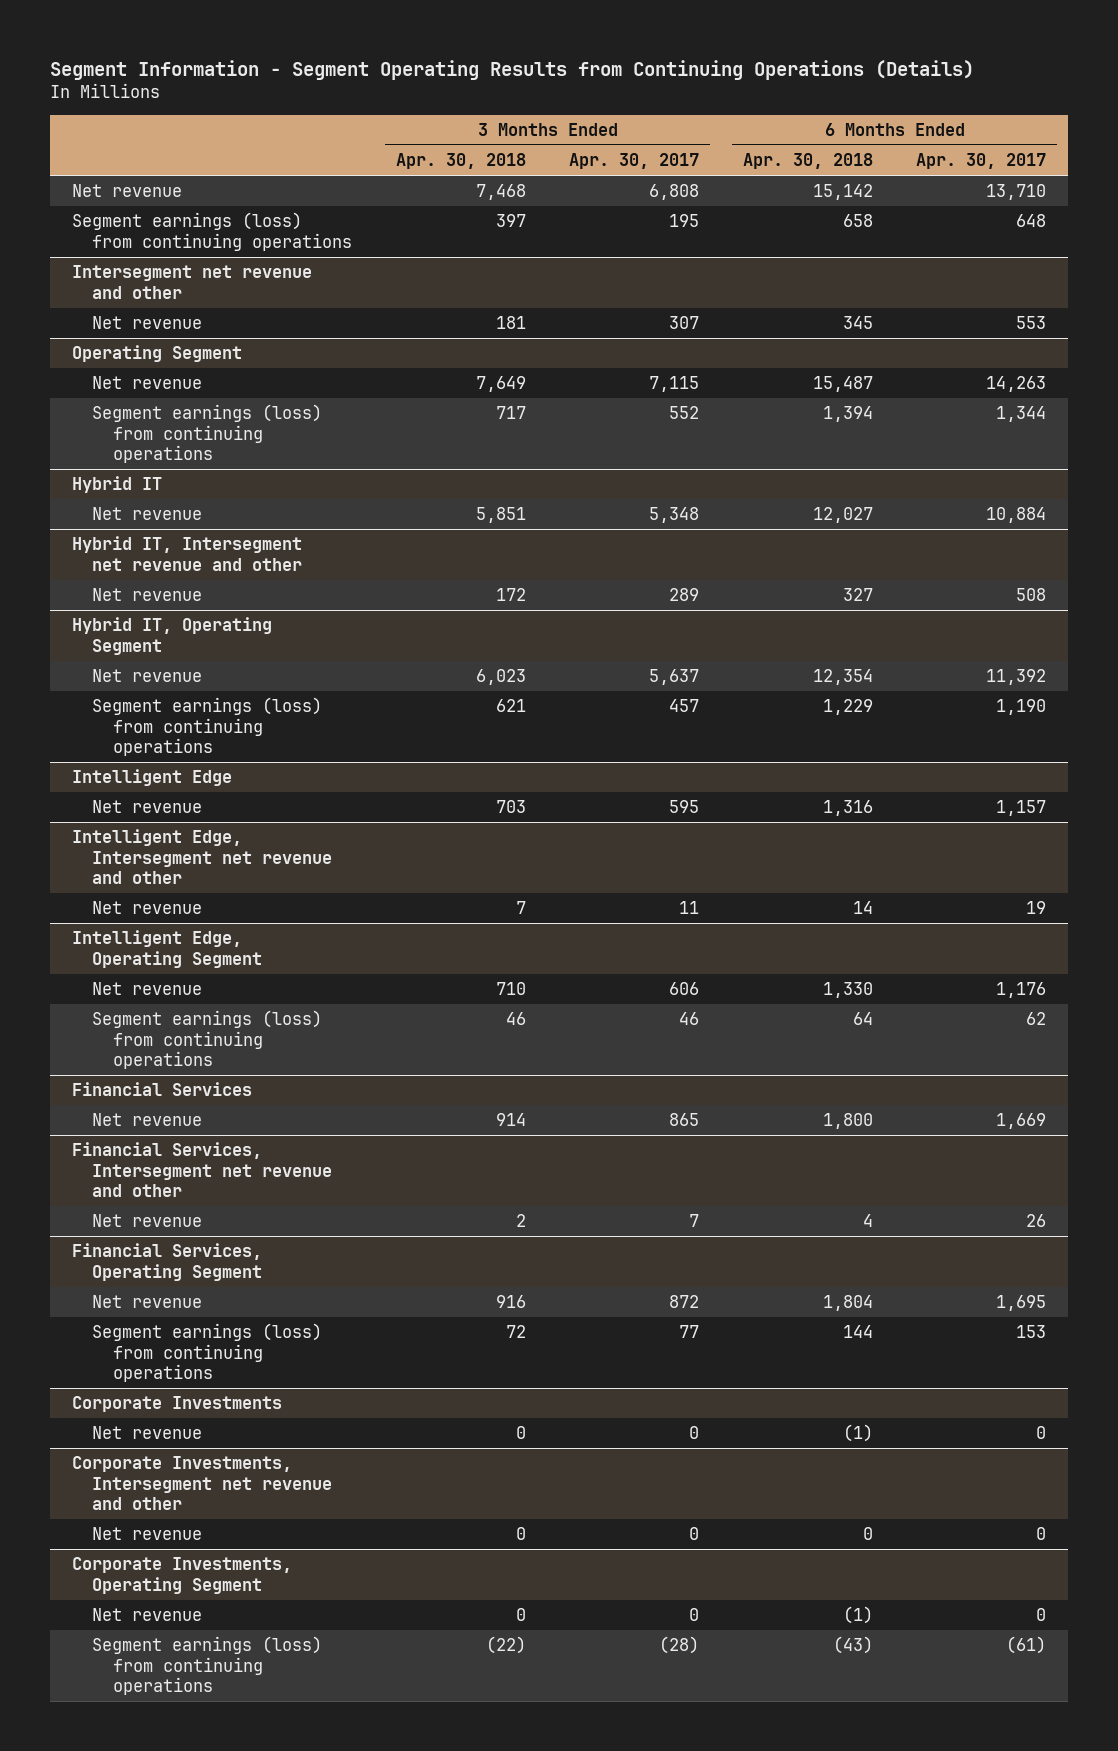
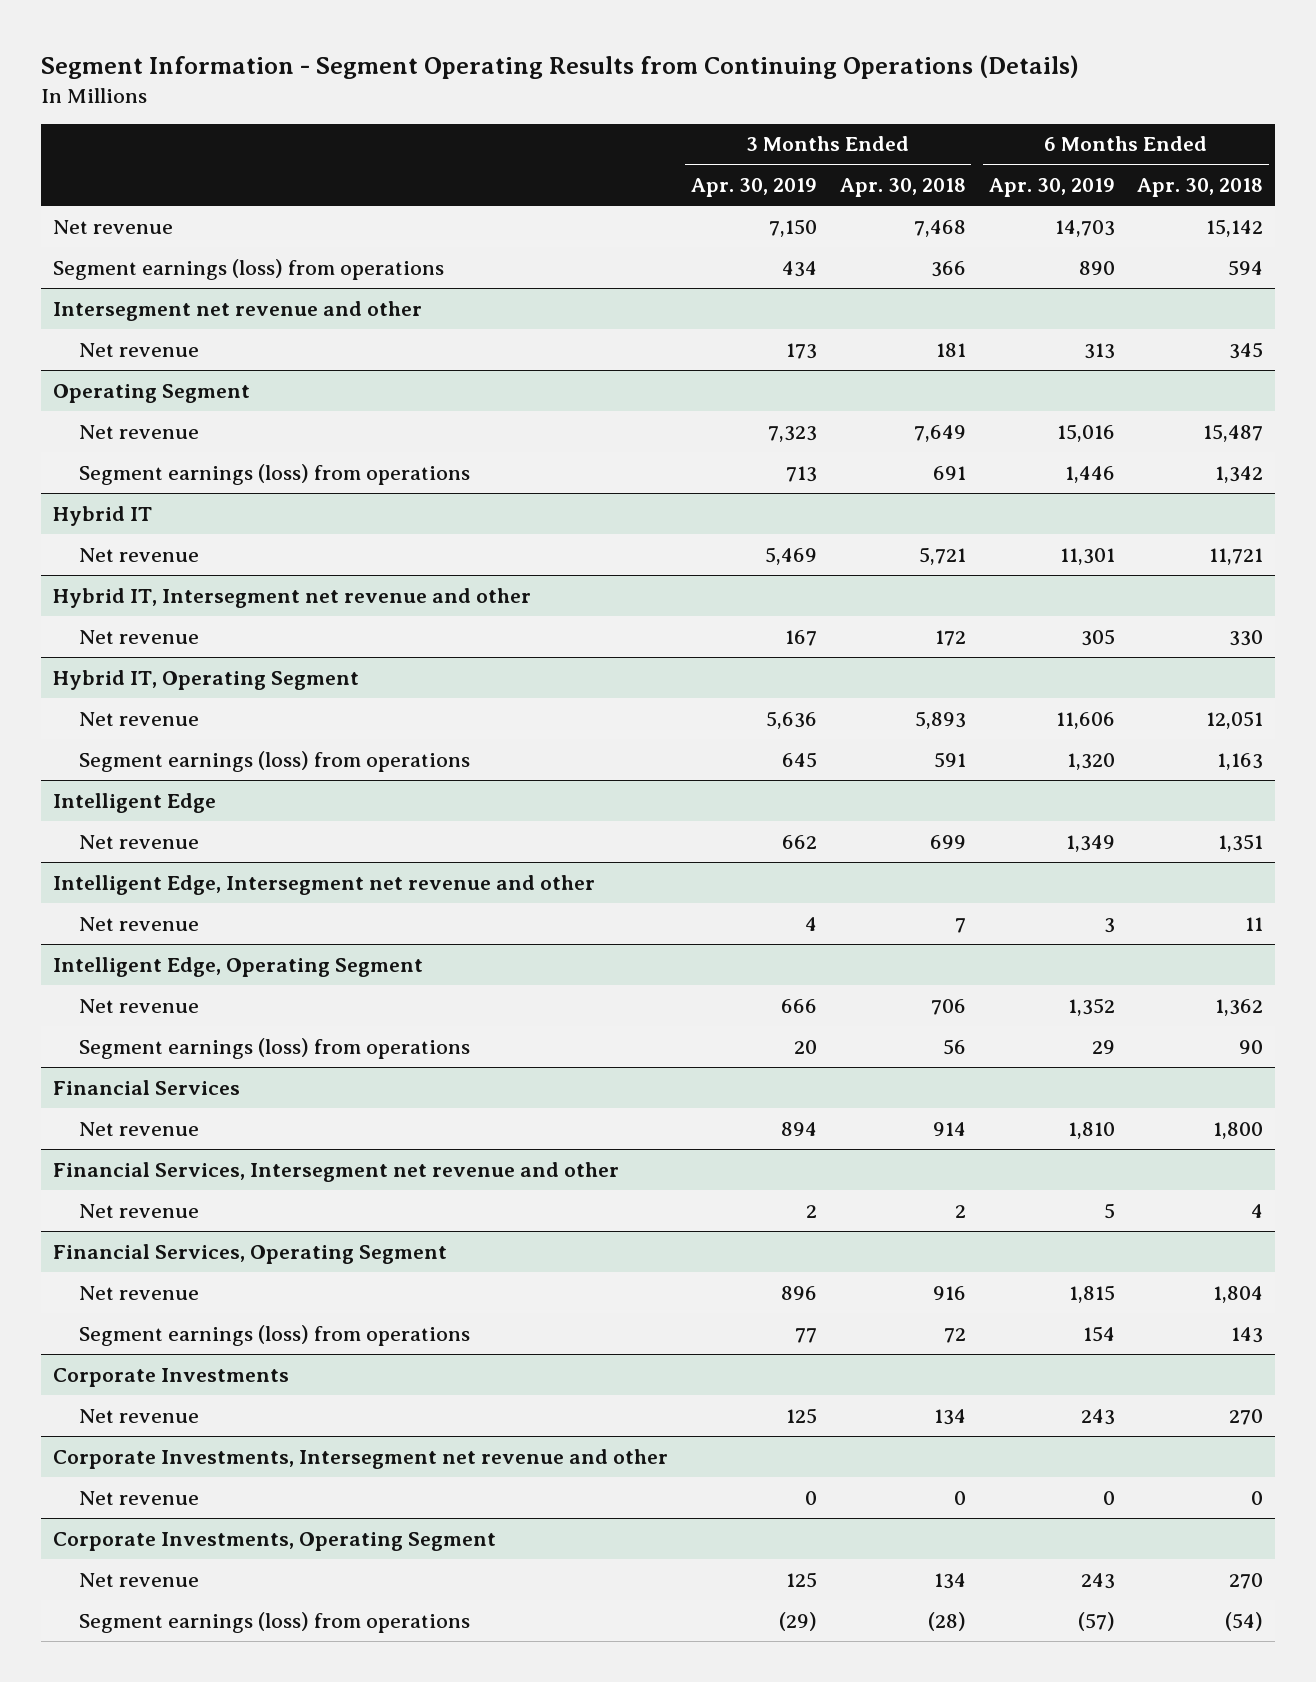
- | 3 Months Ended Apr. 30, 2018 | 3 Months Ended Apr. 30, 2017 | 6 Months Ended Apr. 30, 2018 | 6 Months Ended Apr. 30, 2017
+ | 3 Months Ended Apr. 30, 2019 | 3 Months Ended Apr. 30, 2018 | 6 Months Ended Apr. 30, 2019 | 6 Months Ended Apr. 30, 2018
- Segment earnings (loss) from continuing operations | 397 | 195 | 658 | 648
+ Segment earnings (loss) from operations | 434 | 366 | 890 | 594
@ Operating Segment
- Segment earnings (loss) from continuing operations | 717 | 552 | 1,394 | 1,344
+ Segment earnings (loss) from operations | 713 | 691 | 1,446 | 1,342
@ Hybrid IT
- Net revenue | 5,851 | 5,348 | 12,027 | 10,884
+ Net revenue | 5,469 | 5,721 | 11,301 | 11,721
@ Hybrid IT, Intersegment net revenue and other
- Net revenue | 172 | 289 | 327 | 508
+ Net revenue | 167 | 172 | 305 | 330
@ Hybrid IT, Operating Segment
- Net revenue | 6,023 | 5,637 | 12,354 | 11,392
- Segment earnings (loss) from continuing operations | 621 | 457 | 1,229 | 1,190
+ Net revenue | 5,636 | 5,893 | 11,606 | 12,051
+ Segment earnings (loss) from operations | 645 | 591 | 1,320 | 1,163
@ Intelligent Edge
- Net revenue | 703 | 595 | 1,316 | 1,157
+ Net revenue | 662 | 699 | 1,349 | 1,351
@ Intelligent Edge, Intersegment net revenue and other
- Net revenue | 7 | 11 | 14 | 19
+ Net revenue | 4 | 7 | 3 | 11
@ Intelligent Edge, Operating Segment
- Net revenue | 710 | 606 | 1,330 | 1,176
- Segment earnings (loss) from continuing operations | 46 | 46 | 64 | 62
+ Net revenue | 666 | 706 | 1,352 | 1,362
+ Segment earnings (loss) from operations | 20 | 56 | 29 | 90
@ Financial Services, Operating Segment
- Segment earnings (loss) from continuing operations | 72 | 77 | 144 | 153
+ Segment earnings (loss) from operations | 77 | 72 | 154 | 143
@ Corporate Investments
- Net revenue | 0 | 0 | (1) | 0
+ Net revenue | 125 | 134 | 243 | 270
@ Corporate Investments, Operating Segment
- Net revenue | 0 | 0 | (1) | 0
- Segment earnings (loss) from continuing operations | (22) | (28) | (43) | (61)
+ Net revenue | 125 | 134 | 243 | 270
+ Segment earnings (loss) from operations | (29) | (28) | (57) | (54)

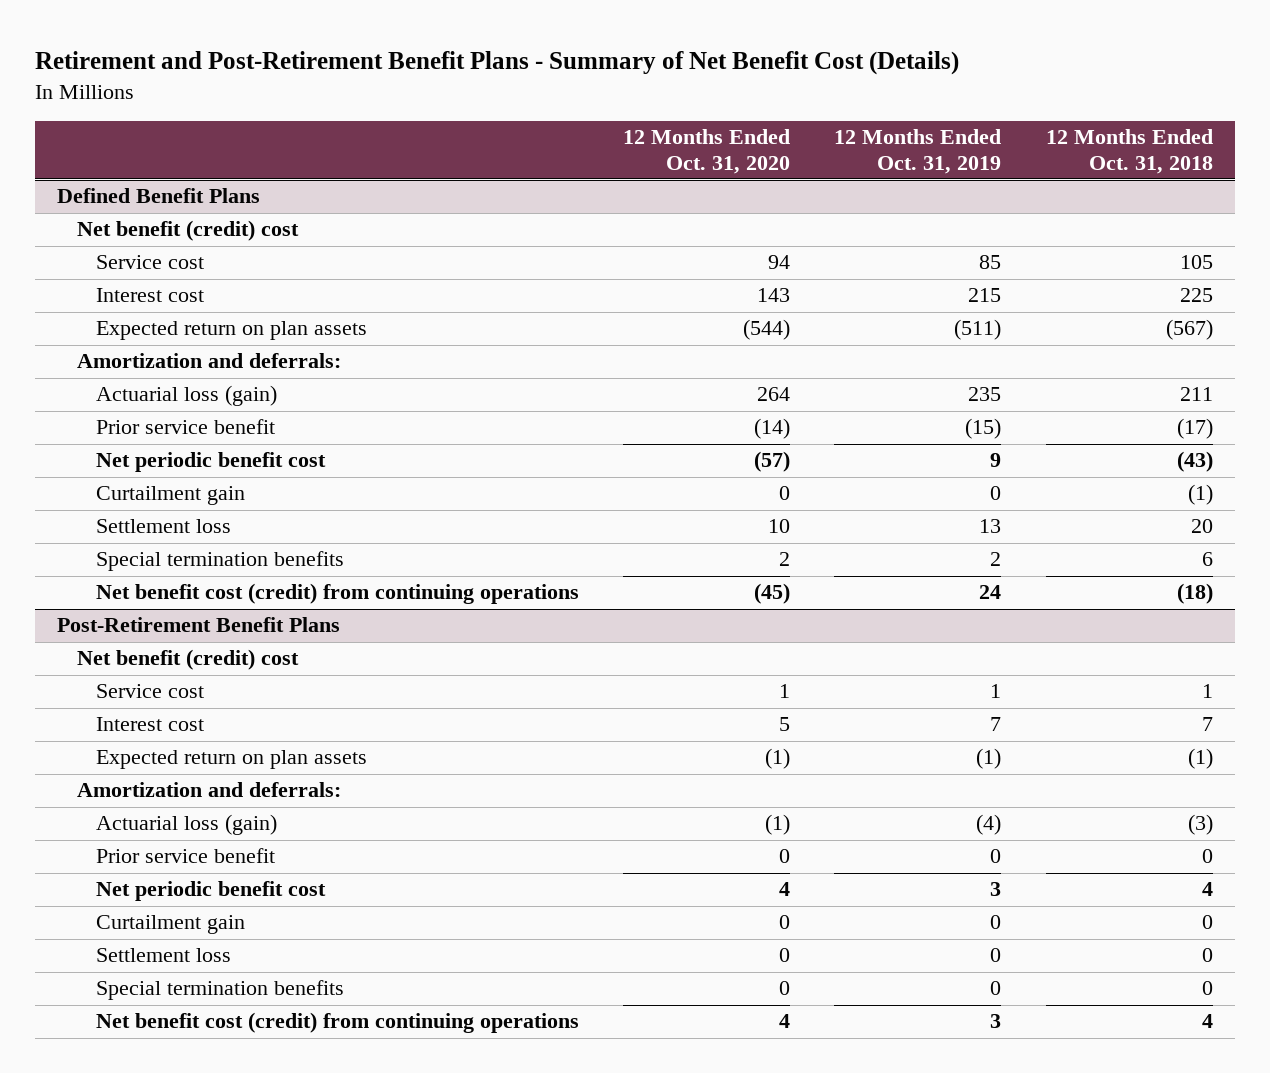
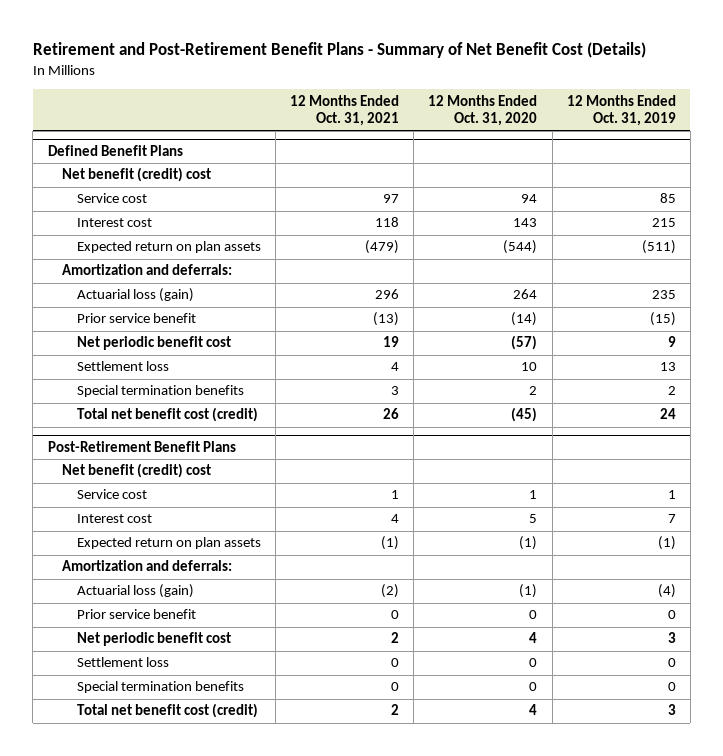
- | 12 Months Ended Oct. 31, 2020 | 12 Months Ended Oct. 31, 2019 | 12 Months Ended Oct. 31, 2018
+ | 12 Months Ended Oct. 31, 2021 | 12 Months Ended Oct. 31, 2020 | 12 Months Ended Oct. 31, 2019
@ Defined Benefit Plans
- Curtailment gain | 0 | 0 | (1)
- Net benefit cost (credit) from continuing operations | (45) | 24 | (18)
+ Total net benefit cost (credit) | 26 | (45) | 24
@ Post-Retirement Benefit Plans
- Curtailment gain | 0 | 0 | 0
- Net benefit cost (credit) from continuing operations | 4 | 3 | 4
+ Total net benefit cost (credit) | 2 | 4 | 3

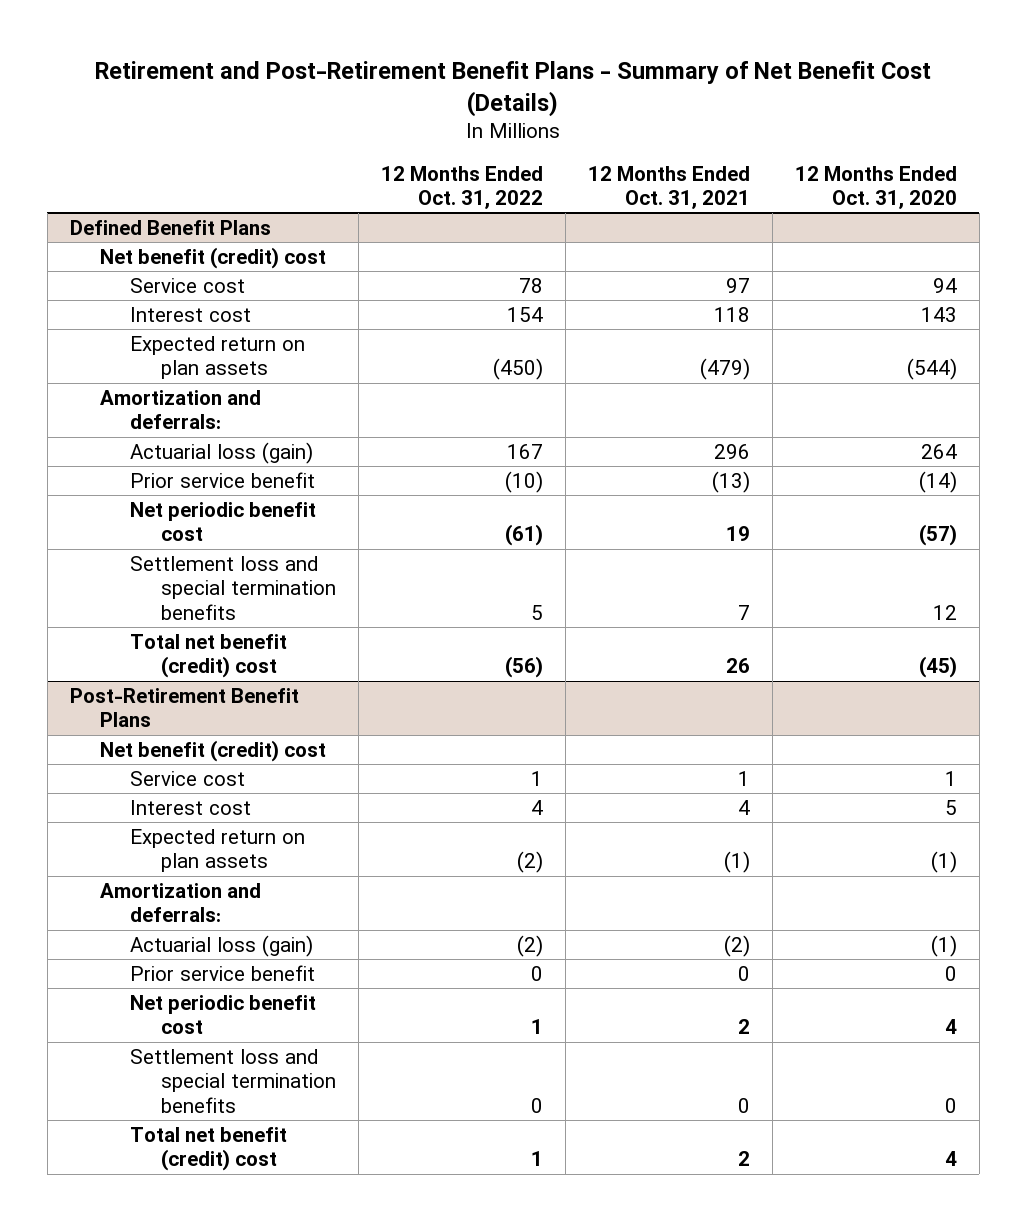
- | 12 Months Ended Oct. 31, 2021 | 12 Months Ended Oct. 31, 2020 | 12 Months Ended Oct. 31, 2019
+ | 12 Months Ended Oct. 31, 2022 | 12 Months Ended Oct. 31, 2021 | 12 Months Ended Oct. 31, 2020
@ Defined Benefit Plans
- Settlement loss | 4 | 10 | 13
- Special termination benefits | 3 | 2 | 2
- Total net benefit cost (credit) | 26 | (45) | 24
+ Settlement loss and special termination benefits | 5 | 7 | 12
+ Total net benefit (credit) cost | (56) | 26 | (45)
@ Post-Retirement Benefit Plans
- Settlement loss | 0 | 0 | 0
- Special termination benefits | 0 | 0 | 0
- Total net benefit cost (credit) | 2 | 4 | 3
+ Settlement loss and special termination benefits | 0 | 0 | 0
+ Total net benefit (credit) cost | 1 | 2 | 4

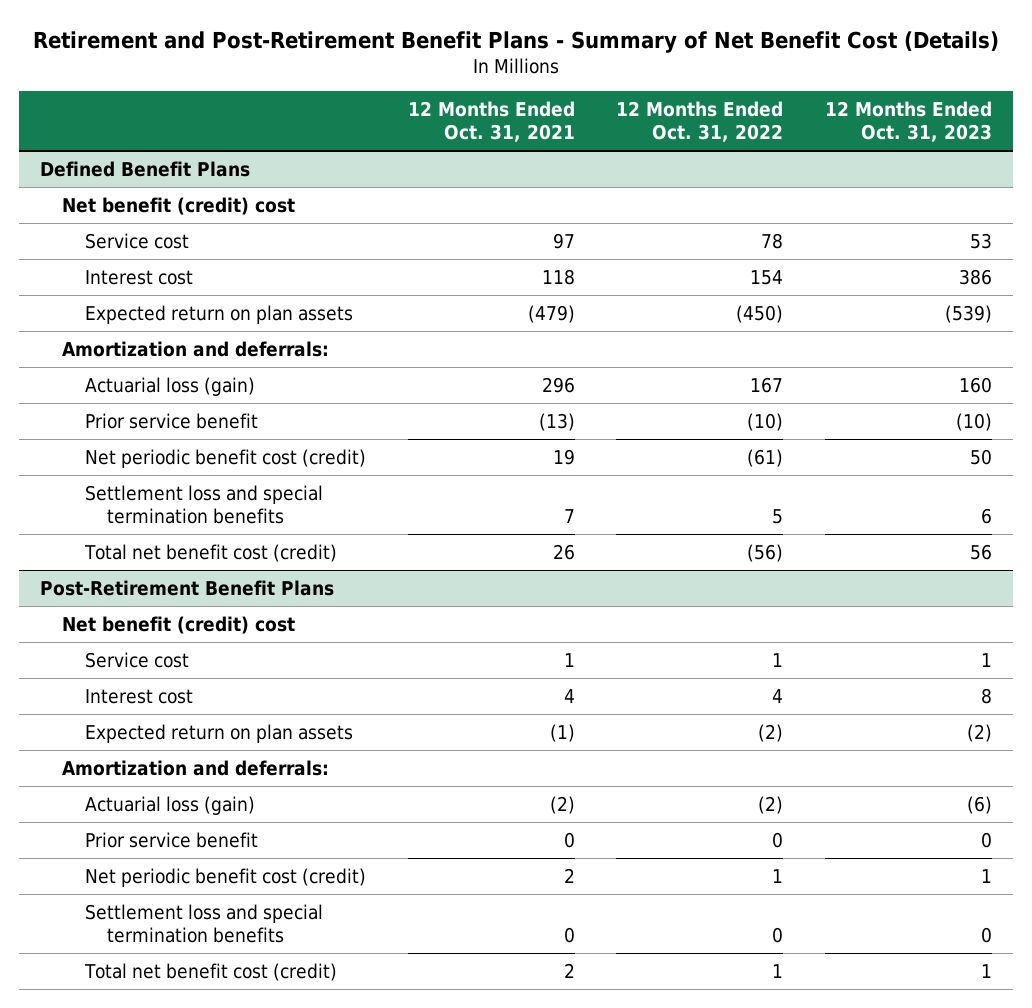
- | 12 Months Ended Oct. 31, 2022 | 12 Months Ended Oct. 31, 2021 | 12 Months Ended Oct. 31, 2020
+ | 12 Months Ended Oct. 31, 2021 | 12 Months Ended Oct. 31, 2022 | 12 Months Ended Oct. 31, 2023
@ Defined Benefit Plans
- Net periodic benefit cost | (61) | 19 | (57)
+ Net periodic benefit cost (credit) | 19 | (61) | 50
- Total net benefit (credit) cost | (56) | 26 | (45)
+ Total net benefit cost (credit) | 26 | (56) | 56
@ Post-Retirement Benefit Plans
- Net periodic benefit cost | 1 | 2 | 4
+ Net periodic benefit cost (credit) | 2 | 1 | 1
- Total net benefit (credit) cost | 1 | 2 | 4
+ Total net benefit cost (credit) | 2 | 1 | 1

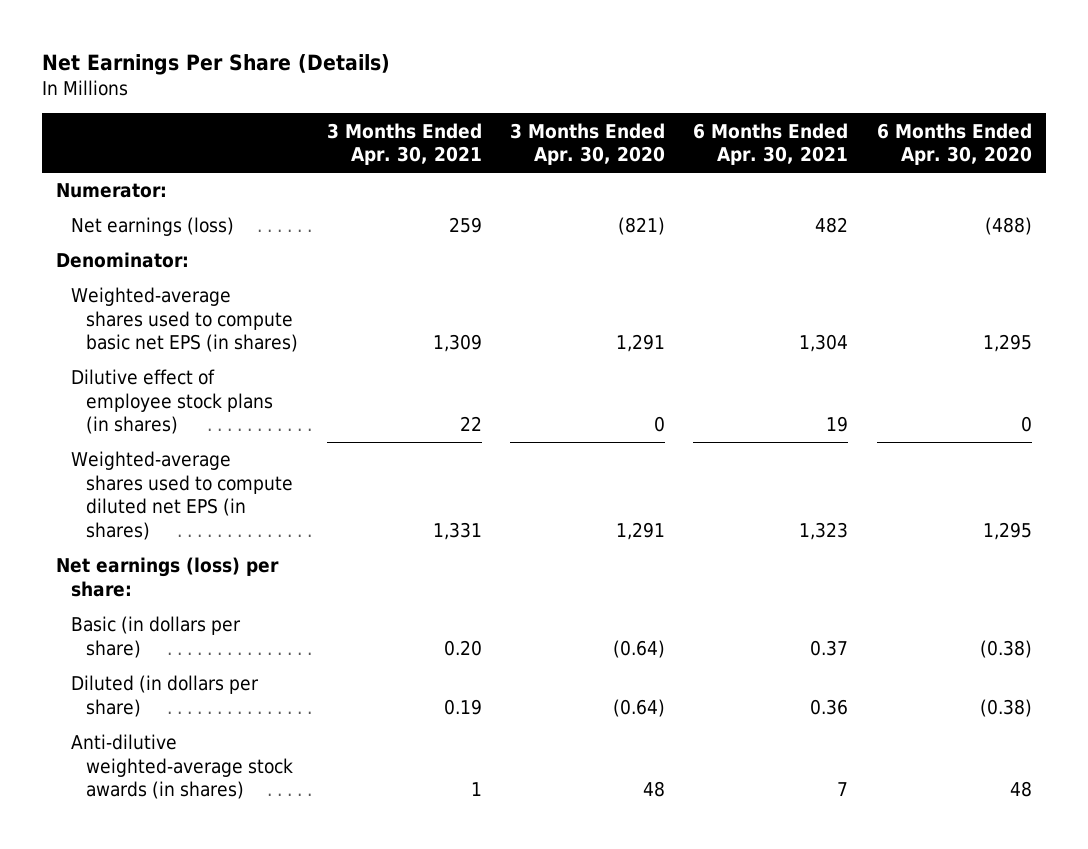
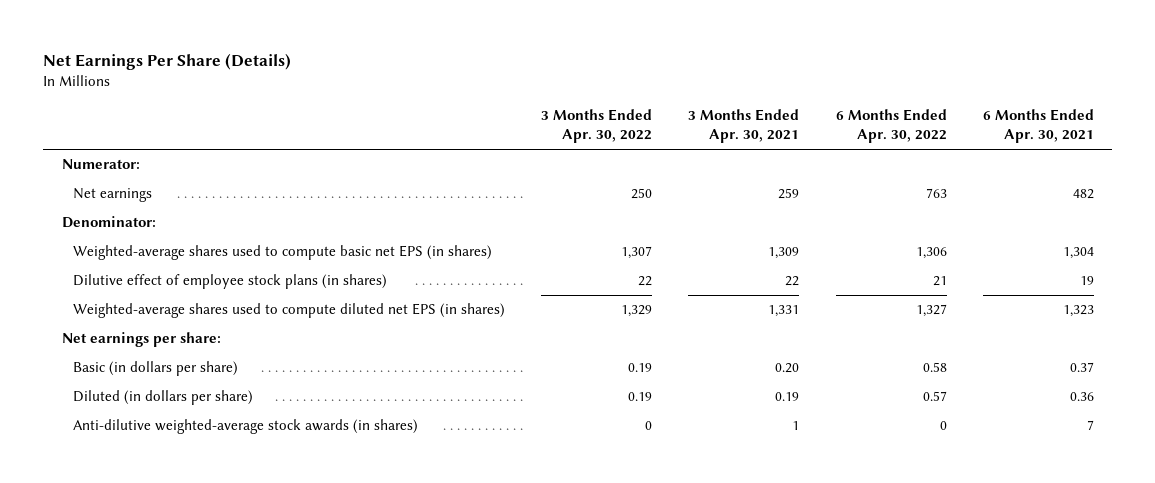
- | 3 Months Ended Apr. 30, 2021 | 3 Months Ended Apr. 30, 2020 | 6 Months Ended Apr. 30, 2021 | 6 Months Ended Apr. 30, 2020
+ | 3 Months Ended Apr. 30, 2022 | 3 Months Ended Apr. 30, 2021 | 6 Months Ended Apr. 30, 2022 | 6 Months Ended Apr. 30, 2021
- Net earnings (loss) | 259 | (821) | 482 | (488)
+ Net earnings | 250 | 259 | 763 | 482
- Net earnings (loss) per share:
+ Net earnings per share:

